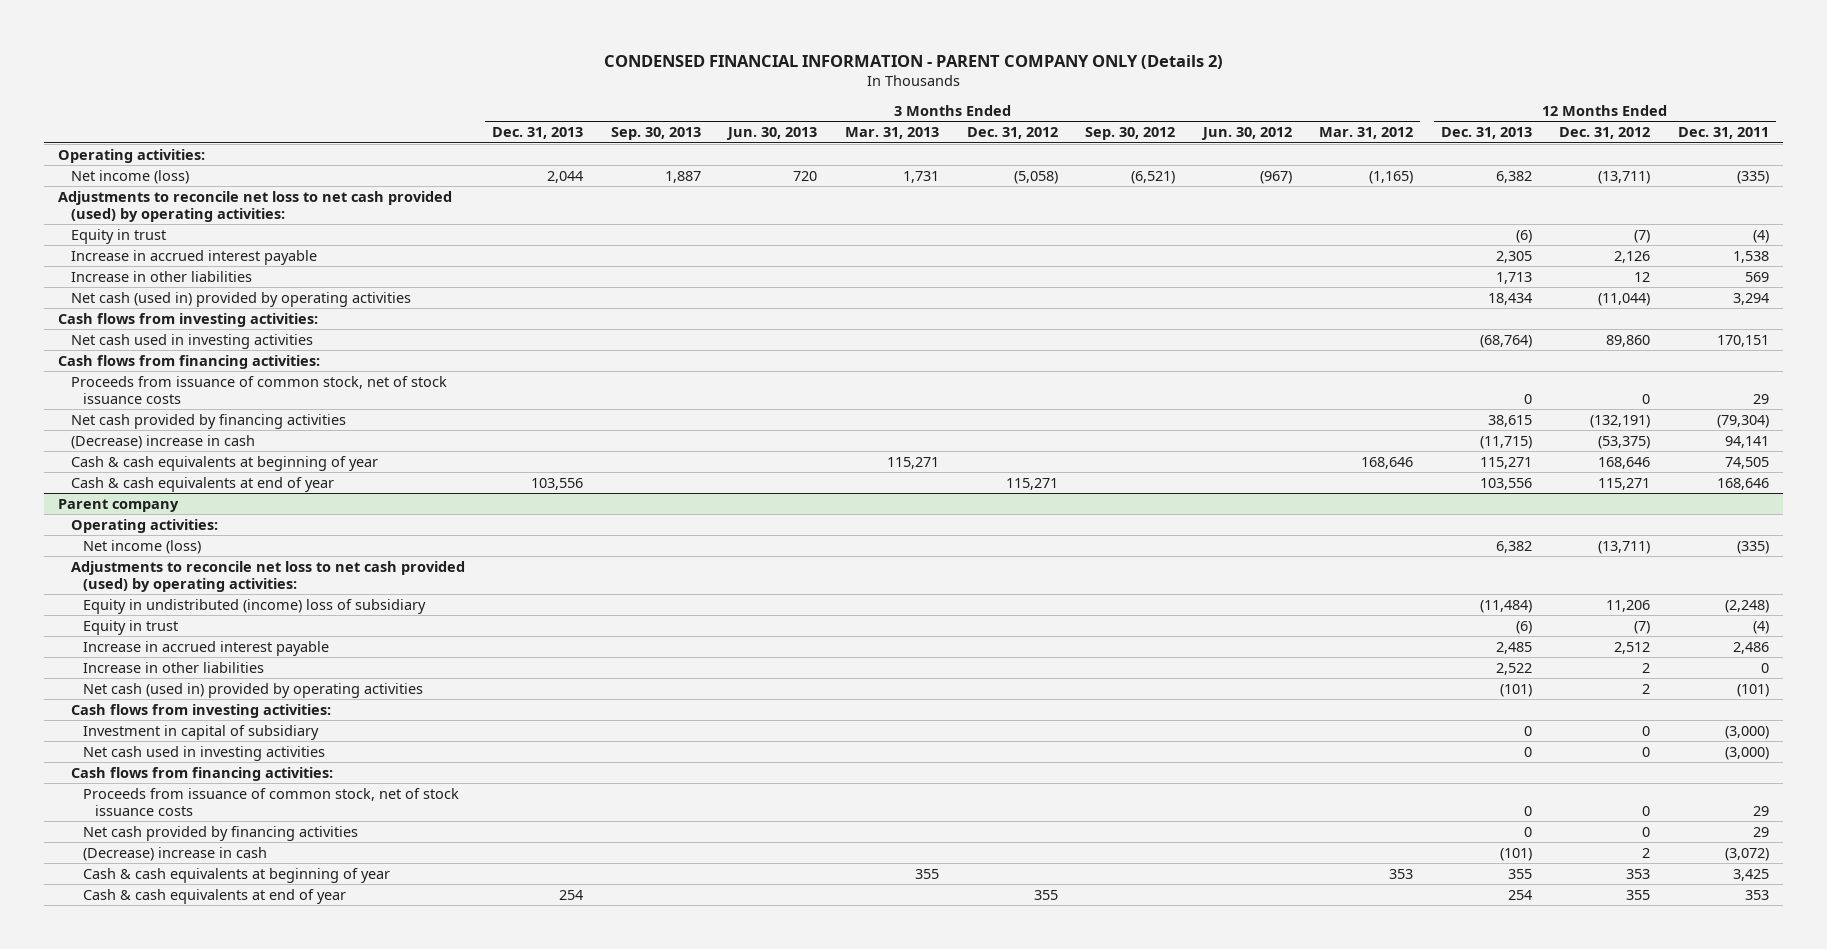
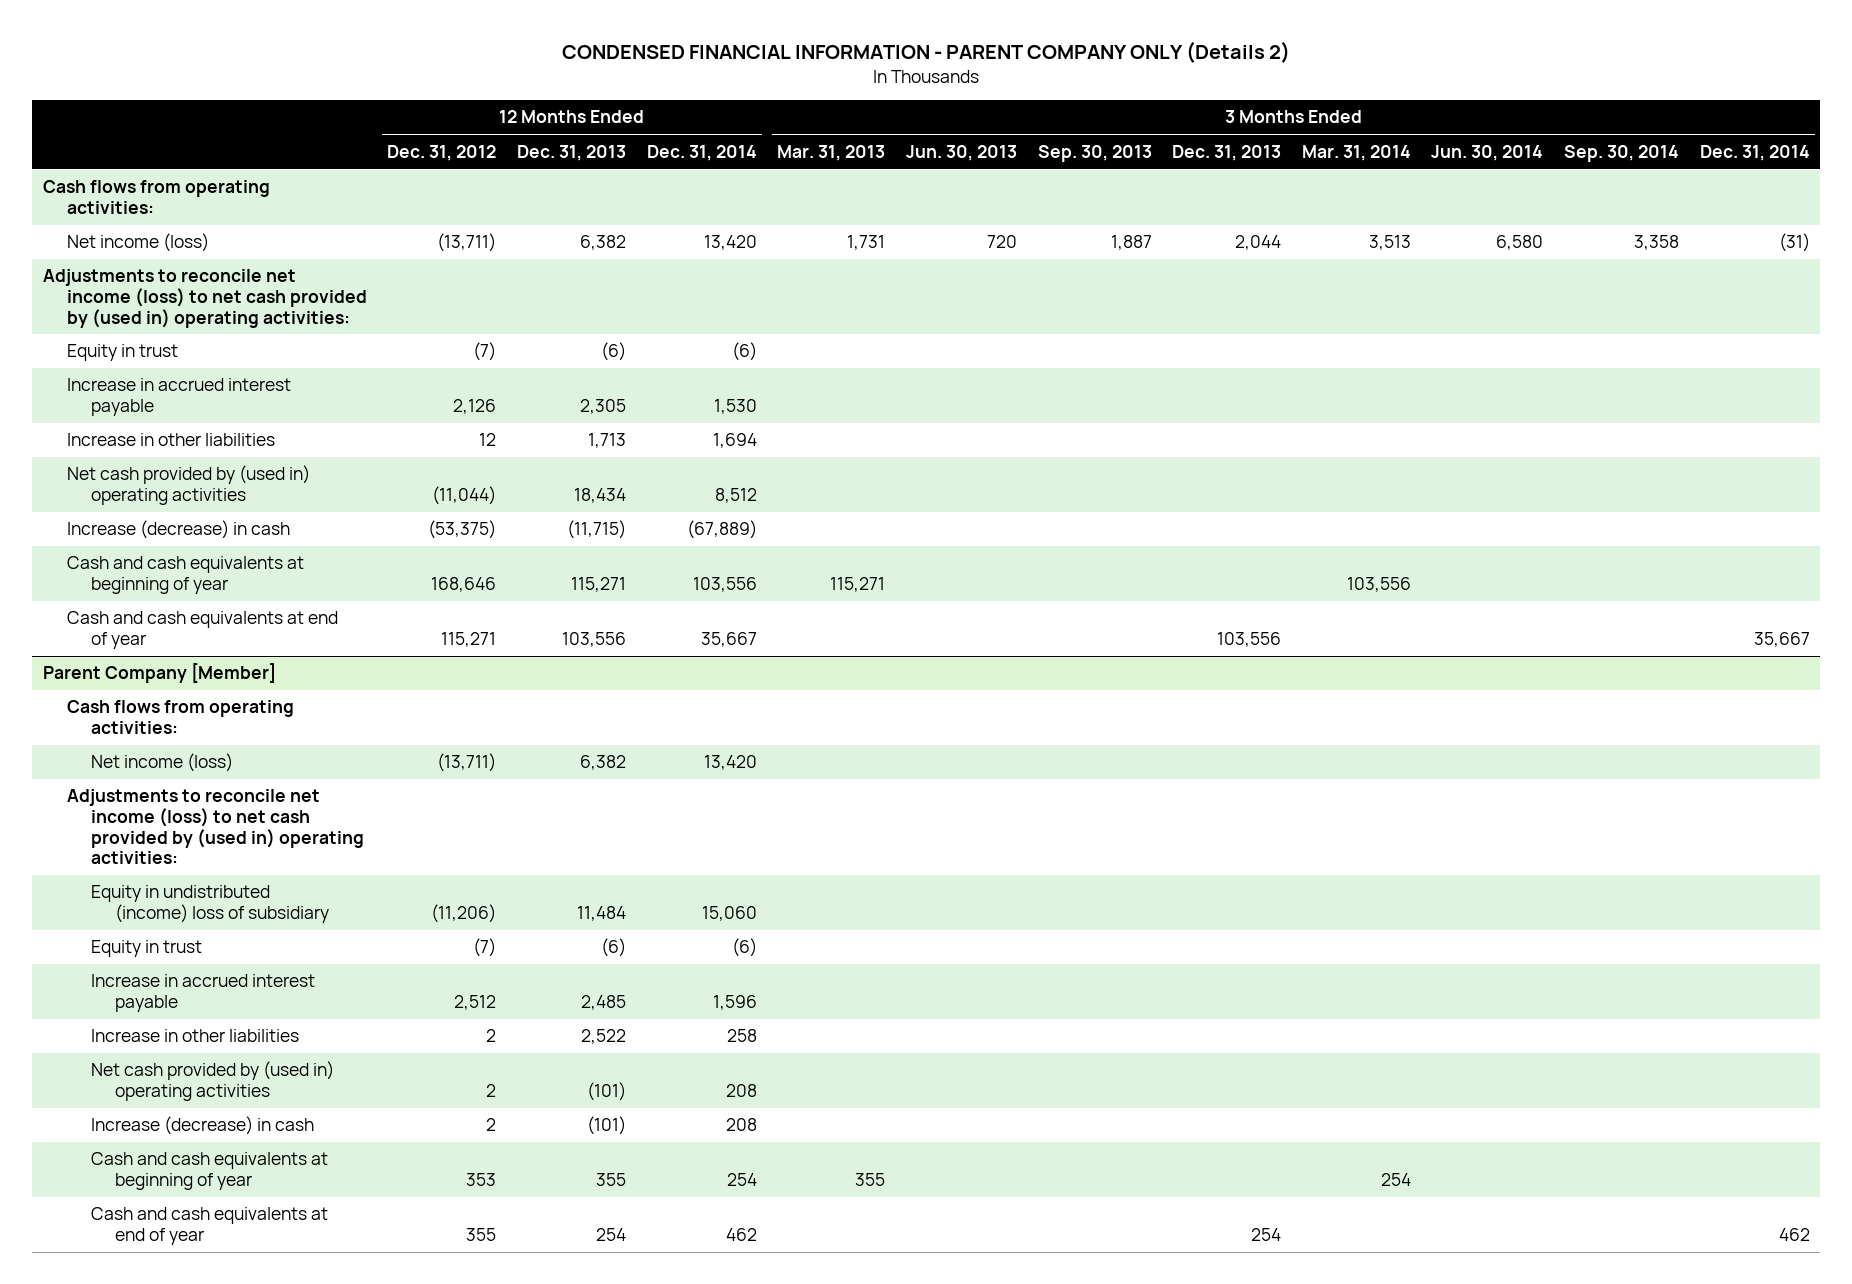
- | 3 Months Ended Dec. 31, 2013 | 3 Months Ended Sep. 30, 2013 | 3 Months Ended Jun. 30, 2013 | 3 Months Ended Mar. 31, 2013 | 3 Months Ended Dec. 31, 2012 | 3 Months Ended Sep. 30, 2012 | 3 Months Ended Jun. 30, 2012 | 3 Months Ended Mar. 31, 2012 | 12 Months Ended Dec. 31, 2013 | 12 Months Ended Dec. 31, 2012 | 12 Months Ended Dec. 31, 2011
+ | 12 Months Ended Dec. 31, 2012 | 12 Months Ended Dec. 31, 2013 | 12 Months Ended Dec. 31, 2014 | 3 Months Ended Mar. 31, 2013 | 3 Months Ended Jun. 30, 2013 | 3 Months Ended Sep. 30, 2013 | 3 Months Ended Dec. 31, 2013 | 3 Months Ended Mar. 31, 2014 | 3 Months Ended Jun. 30, 2014 | 3 Months Ended Sep. 30, 2014 | 3 Months Ended Dec. 31, 2014
- Operating activities:
+ Cash flows from operating activities:
- Adjustments to reconcile net loss to net cash provided (used) by operating activities:
+ Adjustments to reconcile net income (loss) to net cash provided by (used in) operating activities:
- Net cash (used in) provided by operating activities | | | | | | | | | 18,434 | (11,044) | 3,294
- Cash flows from investing activities:
- Net cash used in investing activities | | | | | | | | | (68,764) | 89,860 | 170,151
- Cash flows from financing activities:
- Proceeds from issuance of common stock, net of stock issuance costs | | | | | | | | | 0 | 0 | 29
- Net cash provided by financing activities | | | | | | | | | 38,615 | (132,191) | (79,304)
- (Decrease) increase in cash | | | | | | | | | (11,715) | (53,375) | 94,141
- Cash & cash equivalents at beginning of year | | | | 115,271 | | | | 168,646 | 115,271 | 168,646 | 74,505
- Cash & cash equivalents at end of year | 103,556 | | | | 115,271 | | | | 103,556 | 115,271 | 168,646
- Parent company
- Operating activities:
+ Net cash provided by (used in) operating activities | (11,044) | 18,434 | 8,512 | | | | | | | |
+ Increase (decrease) in cash | (53,375) | (11,715) | (67,889) | | | | | | | |
+ Cash and cash equivalents at beginning of year | 168,646 | 115,271 | 103,556 | 115,271 | | | | 103,556 | | |
+ Cash and cash equivalents at end of year | 115,271 | 103,556 | 35,667 | | | | 103,556 | | | | 35,667
+ Parent Company [Member]
+ Cash flows from operating activities:
- Adjustments to reconcile net loss to net cash provided (used) by operating activities:
- Equity in undistributed (income) loss of subsidiary | | | | | | | | | (11,484) | 11,206 | (2,248)
+ Adjustments to reconcile net income (loss) to net cash provided by (used in) operating activities:
+ Equity in undistributed (income) loss of subsidiary | (11,206) | 11,484 | 15,060 | | | | | | | |
- Net cash (used in) provided by operating activities | | | | | | | | | (101) | 2 | (101)
- Cash flows from investing activities:
- Investment in capital of subsidiary | | | | | | | | | 0 | 0 | (3,000)
- Net cash used in investing activities | | | | | | | | | 0 | 0 | (3,000)
- Cash flows from financing activities:
- Proceeds from issuance of common stock, net of stock issuance costs | | | | | | | | | 0 | 0 | 29
- Net cash provided by financing activities | | | | | | | | | 0 | 0 | 29
- (Decrease) increase in cash | | | | | | | | | (101) | 2 | (3,072)
- Cash & cash equivalents at beginning of year | | | | 355 | | | | 353 | 355 | 353 | 3,425
- Cash & cash equivalents at end of year | 254 | | | | 355 | | | | 254 | 355 | 353
+ Net cash provided by (used in) operating activities | 2 | (101) | 208 | | | | | | | |
+ Increase (decrease) in cash | 2 | (101) | 208 | | | | | | | |
+ Cash and cash equivalents at beginning of year | 353 | 355 | 254 | 355 | | | | 254 | | |
+ Cash and cash equivalents at end of year | 355 | 254 | 462 | | | | 254 | | | | 462

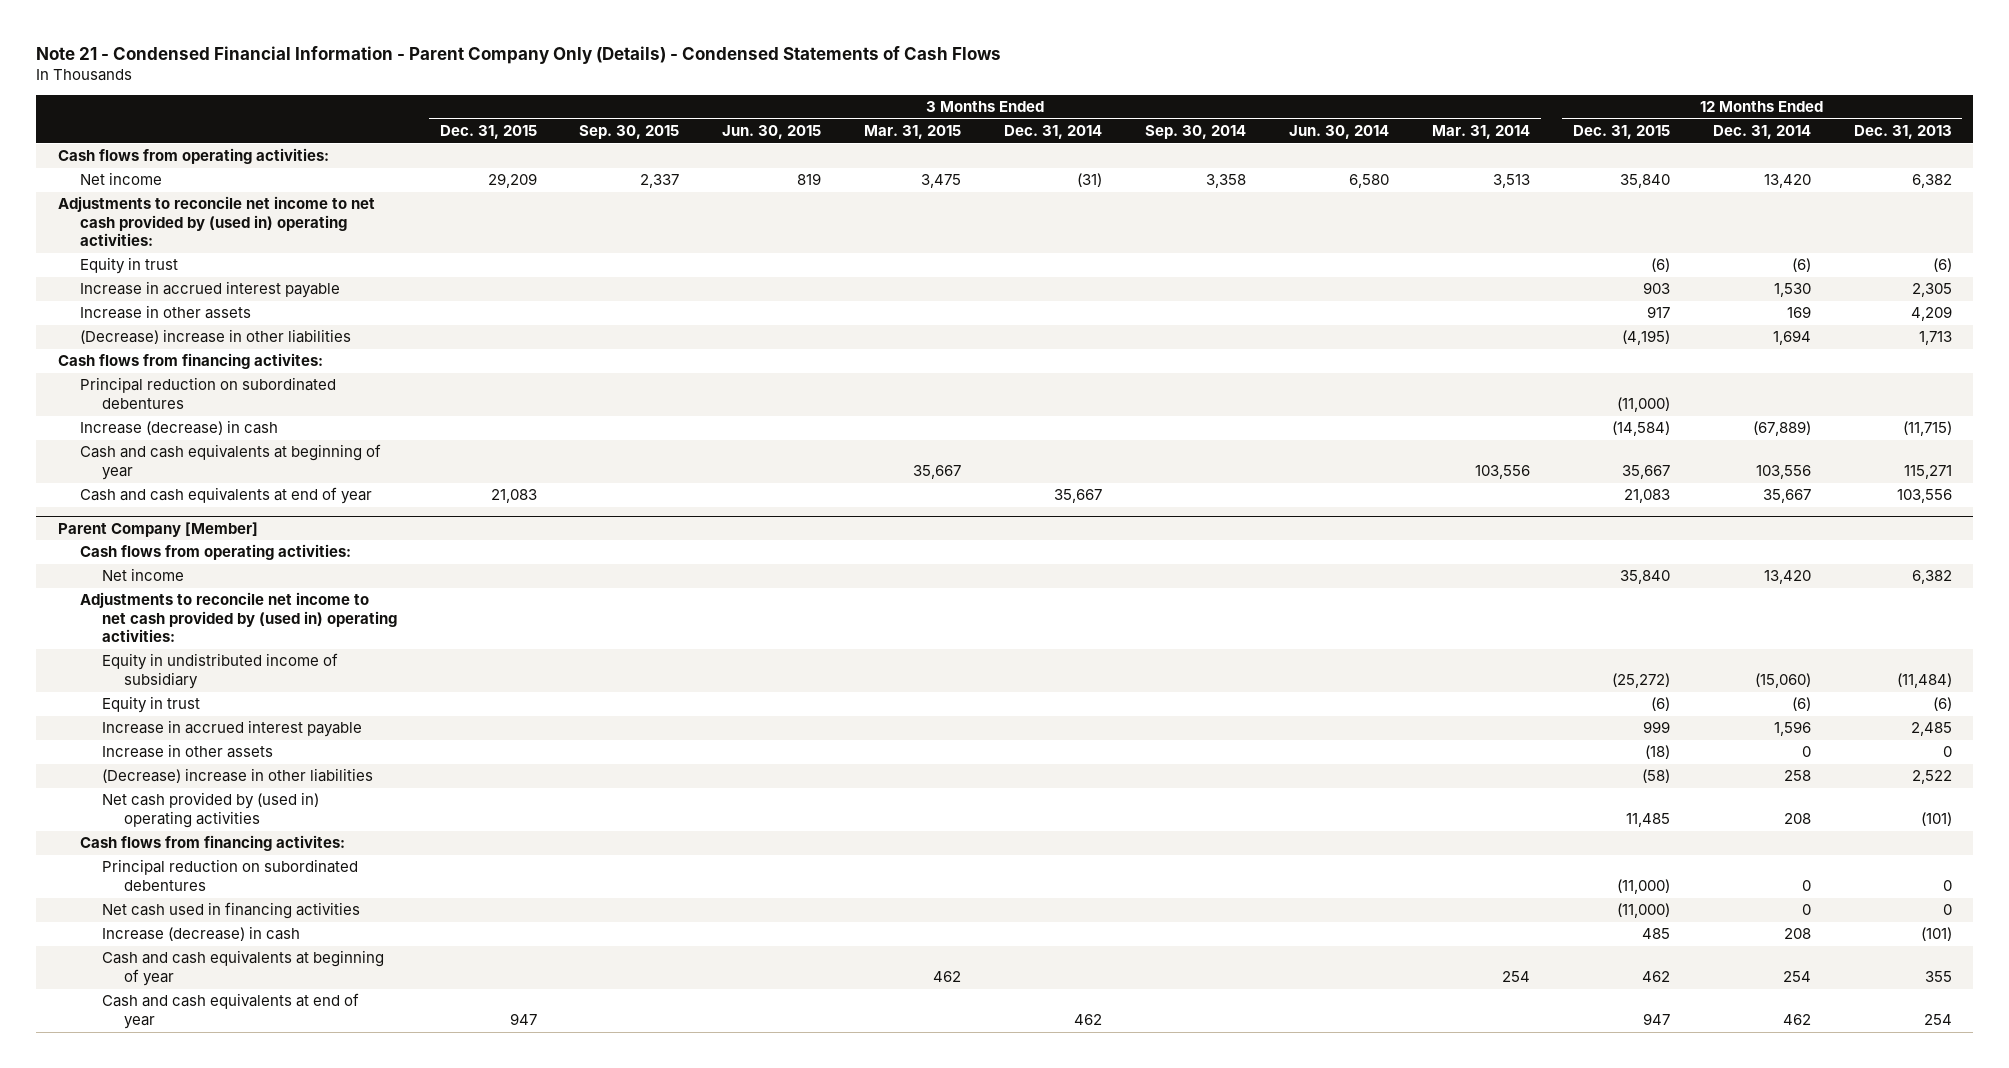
- CONDENSED FINANCIAL INFORMATION - PARENT COMPANY ONLY (Details 2)
+ Note 21 - Condensed Financial Information - Parent Company Only (Details) - Condensed Statements of Cash Flows
- | 12 Months Ended Dec. 31, 2012 | 12 Months Ended Dec. 31, 2013 | 12 Months Ended Dec. 31, 2014 | 3 Months Ended Mar. 31, 2013 | 3 Months Ended Jun. 30, 2013 | 3 Months Ended Sep. 30, 2013 | 3 Months Ended Dec. 31, 2013 | 3 Months Ended Mar. 31, 2014 | 3 Months Ended Jun. 30, 2014 | 3 Months Ended Sep. 30, 2014 | 3 Months Ended Dec. 31, 2014
+ | 3 Months Ended Dec. 31, 2015 | 3 Months Ended Sep. 30, 2015 | 3 Months Ended Jun. 30, 2015 | 3 Months Ended Mar. 31, 2015 | 3 Months Ended Dec. 31, 2014 | 3 Months Ended Sep. 30, 2014 | 3 Months Ended Jun. 30, 2014 | 3 Months Ended Mar. 31, 2014 | 12 Months Ended Dec. 31, 2015 | 12 Months Ended Dec. 31, 2014 | 12 Months Ended Dec. 31, 2013
- Net income (loss) | (13,711) | 6,382 | 13,420 | 1,731 | 720 | 1,887 | 2,044 | 3,513 | 6,580 | 3,358 | (31)
- Adjustments to reconcile net income (loss) to net cash provided by (used in) operating activities:
+ Net income | 29,209 | 2,337 | 819 | 3,475 | (31) | 3,358 | 6,580 | 3,513 | 35,840 | 13,420 | 6,382
+ Adjustments to reconcile net income to net cash provided by (used in) operating activities:
- Increase in other liabilities | 12 | 1,713 | 1,694 | | | | | | | |
- Net cash provided by (used in) operating activities | (11,044) | 18,434 | 8,512 | | | | | | | |
+ Increase in other assets | | | | | | | | | 917 | 169 | 4,209
+ (Decrease) increase in other liabilities | | | | | | | | | (4,195) | 1,694 | 1,713
+ Cash flows from financing activites:
+ Principal reduction on subordinated debentures | | | | | | | | | (11,000) | |
@ Parent Company [Member]
- Net income (loss) | (13,711) | 6,382 | 13,420 | | | | | | | |
- Adjustments to reconcile net income (loss) to net cash provided by (used in) operating activities:
- Equity in undistributed (income) loss of subsidiary | (11,206) | 11,484 | 15,060 | | | | | | | |
+ Net income | | | | | | | | | 35,840 | 13,420 | 6,382
+ Adjustments to reconcile net income to net cash provided by (used in) operating activities:
+ Equity in undistributed income of subsidiary | | | | | | | | | (25,272) | (15,060) | (11,484)
- Increase in other liabilities | 2 | 2,522 | 258 | | | | | | | |
+ Increase in other assets | | | | | | | | | (18) | 0 | 0
+ (Decrease) increase in other liabilities | | | | | | | | | (58) | 258 | 2,522
+ Cash flows from financing activites:
+ Principal reduction on subordinated debentures | | | | | | | | | (11,000) | 0 | 0
+ Net cash used in financing activities | | | | | | | | | (11,000) | 0 | 0

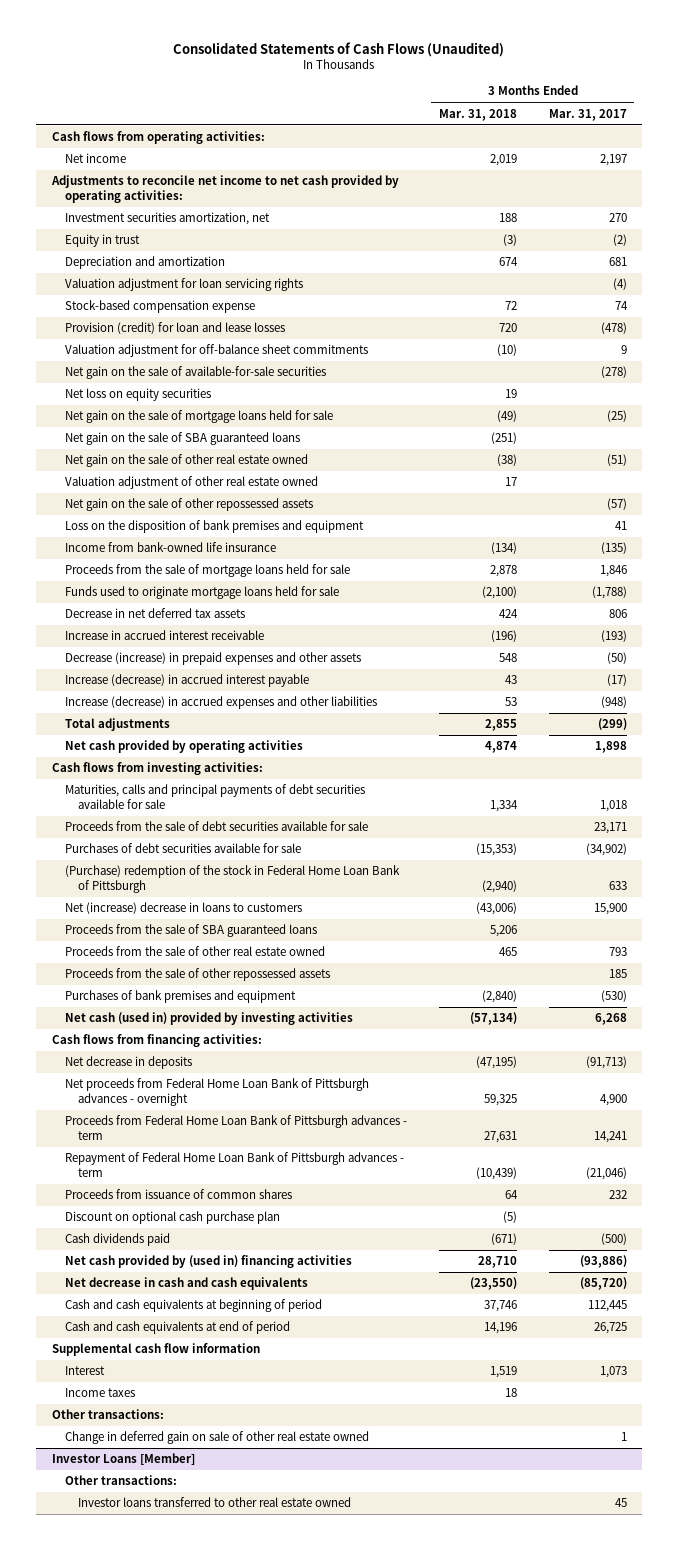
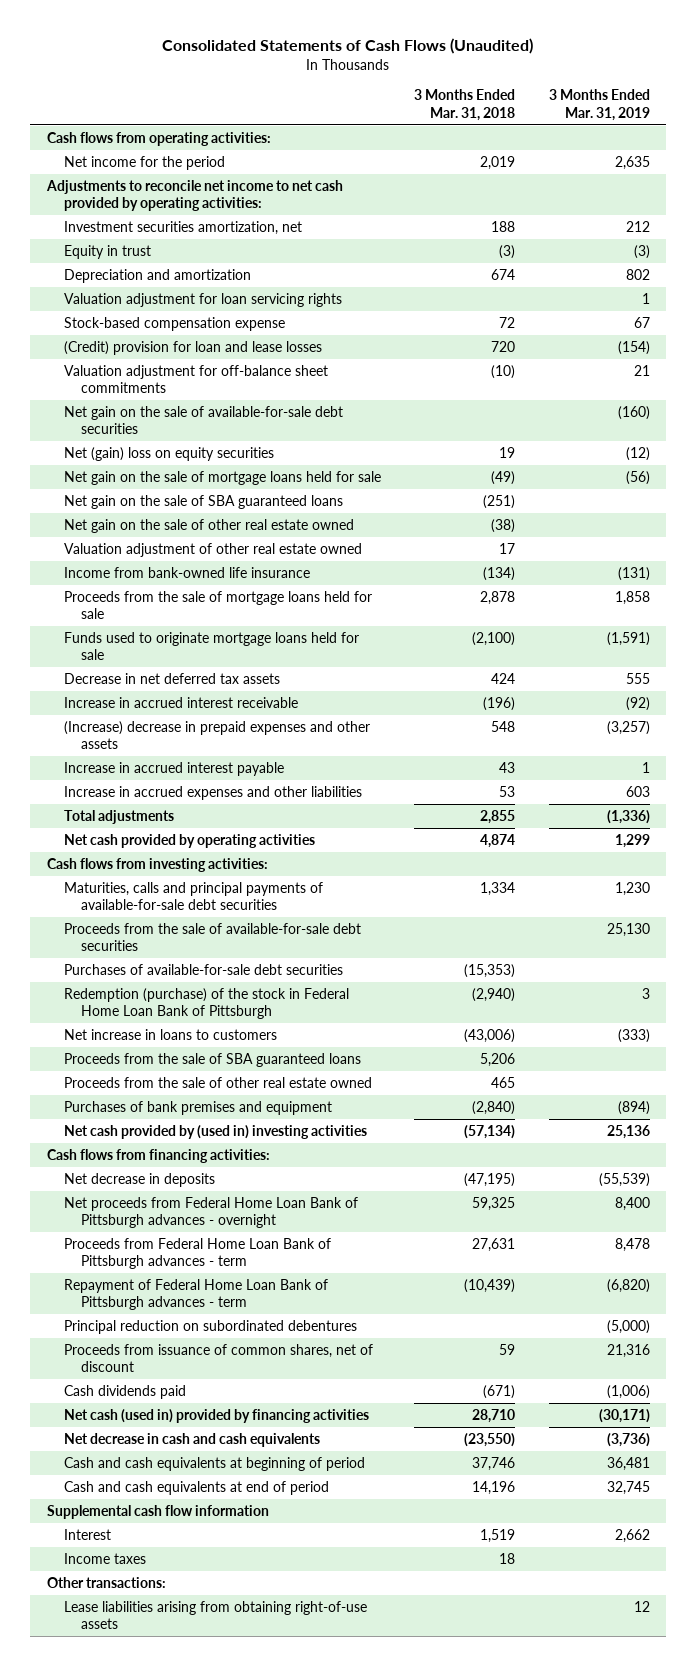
- | 3 Months Ended Mar. 31, 2018 | 3 Months Ended Mar. 31, 2017
+ | 3 Months Ended Mar. 31, 2018 | 3 Months Ended Mar. 31, 2019
- Net income | 2,019 | 2,197
+ Net income for the period | 2,019 | 2,635
- Provision (credit) for loan and lease losses | 720 | (478)
+ (Credit) provision for loan and lease losses | 720 | (154)
- Net gain on the sale of available-for-sale securities | | (278)
- Net loss on equity securities | 19 |
+ Net gain on the sale of available-for-sale debt securities | | (160)
+ Net (gain) loss on equity securities | 19 | (12)
- Net gain on the sale of other repossessed assets | | (57)
- Loss on the disposition of bank premises and equipment | | 41
- Decrease (increase) in prepaid expenses and other assets | 548 | (50)
- Increase (decrease) in accrued interest payable | 43 | (17)
- Increase (decrease) in accrued expenses and other liabilities | 53 | (948)
+ (Increase) decrease in prepaid expenses and other assets | 548 | (3,257)
+ Increase in accrued interest payable | 43 | 1
+ Increase in accrued expenses and other liabilities | 53 | 603
- Maturities, calls and principal payments of debt securities available for sale | 1,334 | 1,018
- Proceeds from the sale of debt securities available for sale | | 23,171
- Purchases of debt securities available for sale | (15,353) | (34,902)
- (Purchase) redemption of the stock in Federal Home Loan Bank of Pittsburgh | (2,940) | 633
- Net (increase) decrease in loans to customers | (43,006) | 15,900
+ Maturities, calls and principal payments of available-for-sale debt securities | 1,334 | 1,230
+ Proceeds from the sale of available-for-sale debt securities | | 25,130
+ Purchases of available-for-sale debt securities | (15,353) |
+ Redemption (purchase) of the stock in Federal Home Loan Bank of Pittsburgh | (2,940) | 3
+ Net increase in loans to customers | (43,006) | (333)
- Proceeds from the sale of other repossessed assets | | 185
- Net cash (used in) provided by investing activities | (57,134) | 6,268
+ Net cash provided by (used in) investing activities | (57,134) | 25,136
- Proceeds from issuance of common shares | 64 | 232
- Discount on optional cash purchase plan | (5) |
+ Principal reduction on subordinated debentures | | (5,000)
+ Proceeds from issuance of common shares, net of discount | 59 | 21,316
- Net cash provided by (used in) financing activities | 28,710 | (93,886)
+ Net cash (used in) provided by financing activities | 28,710 | (30,171)
- Change in deferred gain on sale of other real estate owned | | 1
- Investor Loans [Member]
- Other transactions:
- Investor loans transferred to other real estate owned | | 45
+ Lease liabilities arising from obtaining right-of-use assets | | 12

